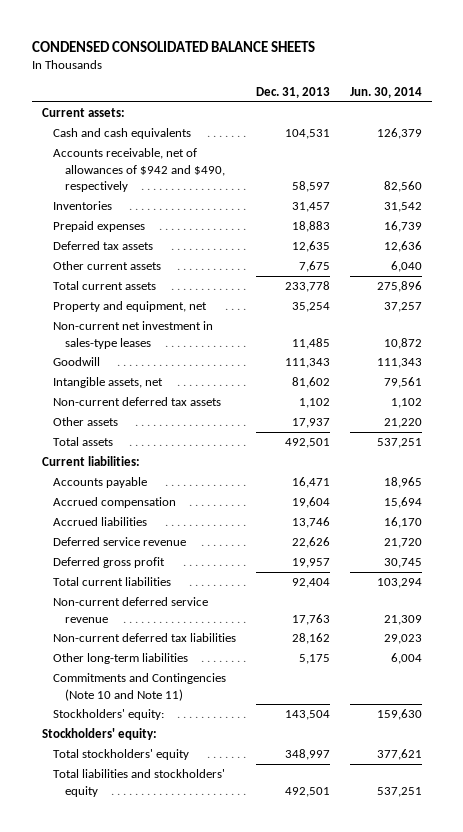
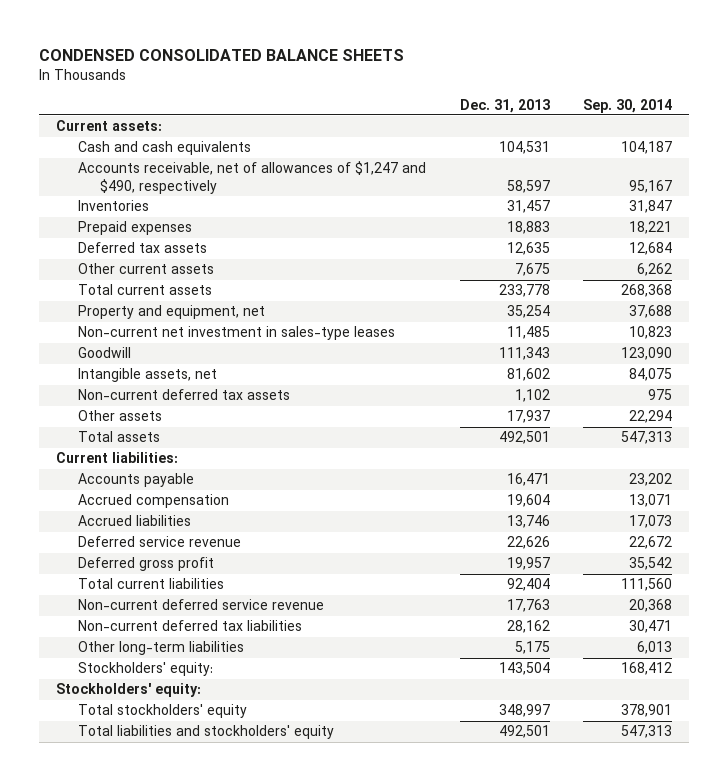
- | Dec. 31, 2013 | Jun. 30, 2014
+ | Dec. 31, 2013 | Sep. 30, 2014
- Accounts receivable, net of allowances of $942 and $490, respectively | 58,597 | 82,560
+ Accounts receivable, net of allowances of $1,247 and $490, respectively | 58,597 | 95,167
- Commitments and Contingencies (Note 10 and Note 11)

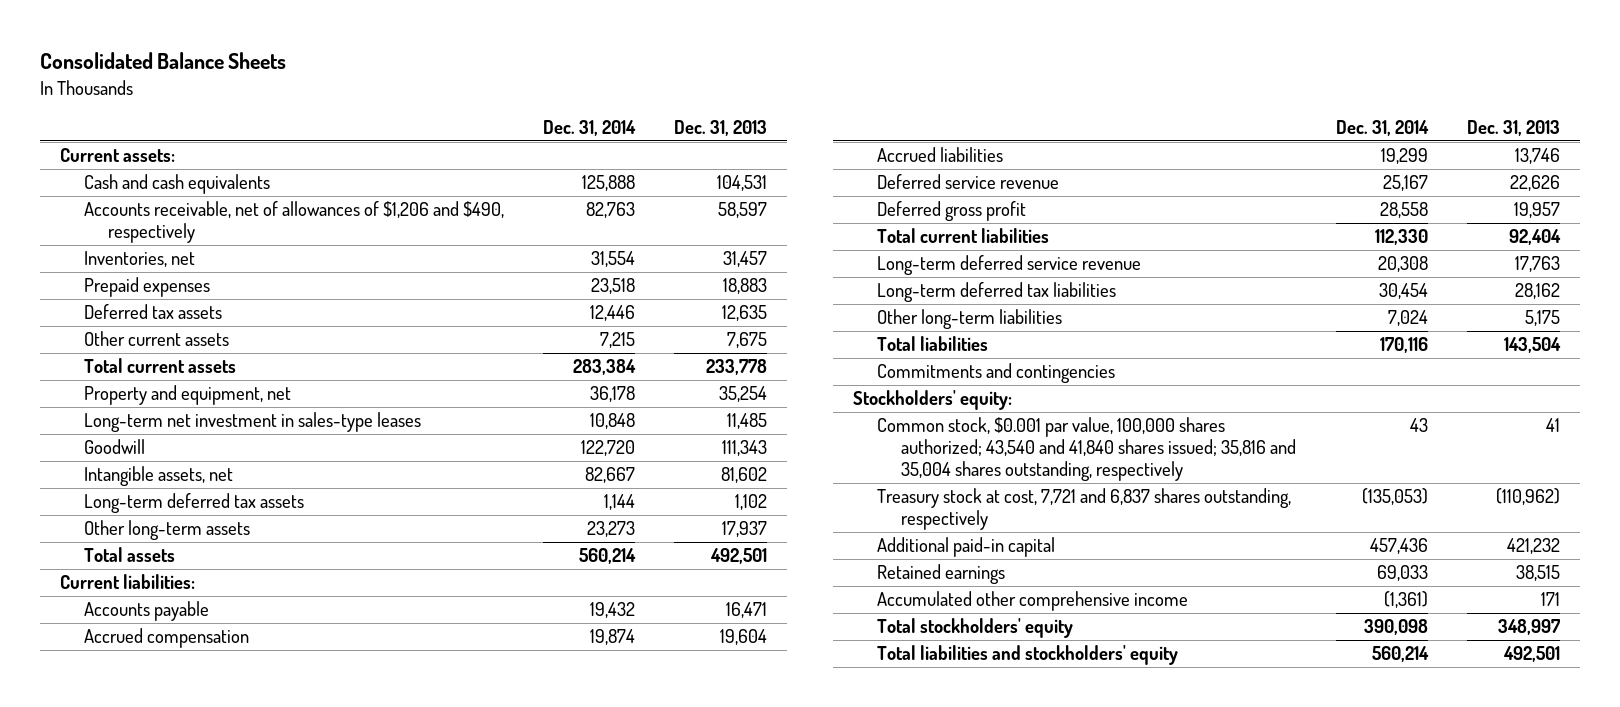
- CONDENSED CONSOLIDATED BALANCE SHEETS
+ Consolidated Balance Sheets
- | Dec. 31, 2013 | Sep. 30, 2014
+ | Dec. 31, 2014 | Dec. 31, 2013
- Accounts receivable, net of allowances of $1,247 and $490, respectively | 58,597 | 95,167
- Inventories | 31,457 | 31,847
+ Accounts receivable, net of allowances of $1,206 and $490, respectively | 82,763 | 58,597
+ Inventories, net | 31,554 | 31,457
- Non-current net investment in sales-type leases | 11,485 | 10,823
+ Long-term net investment in sales-type leases | 10,848 | 11,485
- Non-current deferred tax assets | 1,102 | 975
- Other assets | 17,937 | 22,294
+ Long-term deferred tax assets | 1,144 | 1,102
+ Other long-term assets | 23,273 | 17,937
- Non-current deferred service revenue | 17,763 | 20,368
- Non-current deferred tax liabilities | 28,162 | 30,471
+ Long-term deferred service revenue | 20,308 | 17,763
+ Long-term deferred tax liabilities | 30,454 | 28,162
- Stockholders' equity: | 143,504 | 168,412
+ Total liabilities | 170,116 | 143,504
+ Commitments and contingencies
+ Common stock, $0.001 par value, 100,000 shares authorized; 43,540 and 41,840 shares issued; 35,816 and 35,004 shares outstanding, respectively | 43 | 41
+ Treasury stock at cost, 7,721 and 6,837 shares outstanding, respectively | (135,053) | (110,962)
+ Additional paid-in capital | 457,436 | 421,232
+ Retained earnings | 69,033 | 38,515
+ Accumulated other comprehensive income | (1,361) | 171

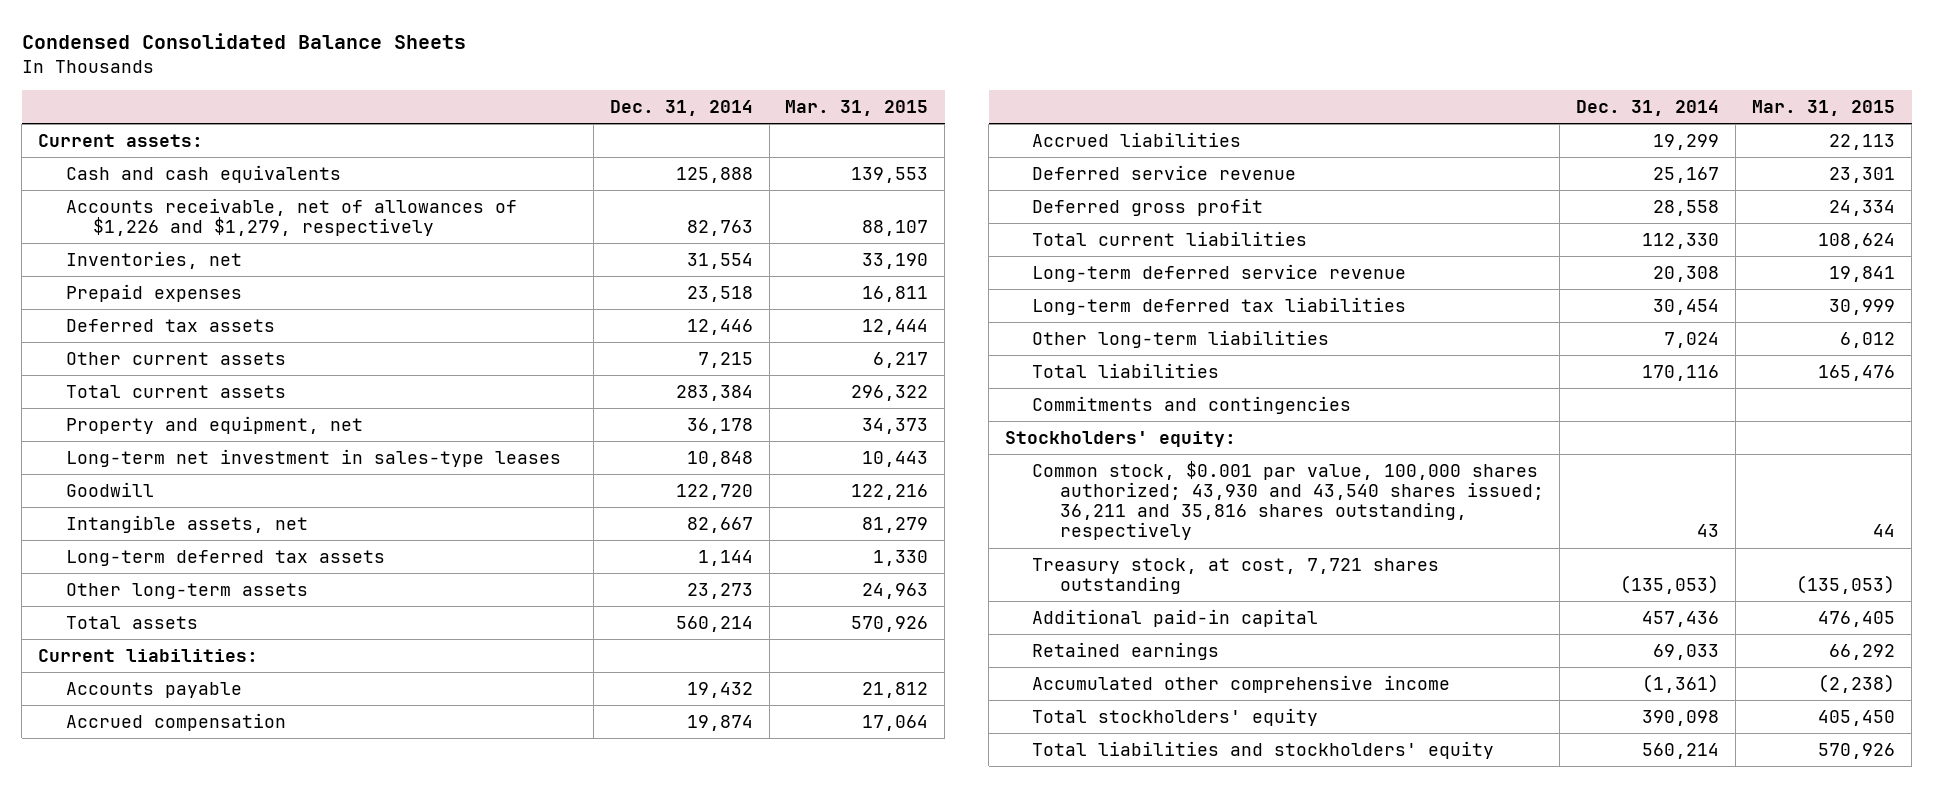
- Consolidated Balance Sheets
+ Condensed Consolidated Balance Sheets
- | Dec. 31, 2014 | Dec. 31, 2013
+ | Dec. 31, 2014 | Mar. 31, 2015
- Accounts receivable, net of allowances of $1,206 and $490, respectively | 82,763 | 58,597
+ Accounts receivable, net of allowances of $1,226 and $1,279, respectively | 82,763 | 88,107
- Common stock, $0.001 par value, 100,000 shares authorized; 43,540 and 41,840 shares issued; 35,816 and 35,004 shares outstanding, respectively | 43 | 41
- Treasury stock at cost, 7,721 and 6,837 shares outstanding, respectively | (135,053) | (110,962)
+ Common stock, $0.001 par value, 100,000 shares authorized; 43,930 and 43,540 shares issued; 36,211 and 35,816 shares outstanding, respectively | 43 | 44
+ Treasury stock, at cost, 7,721 shares outstanding | (135,053) | (135,053)

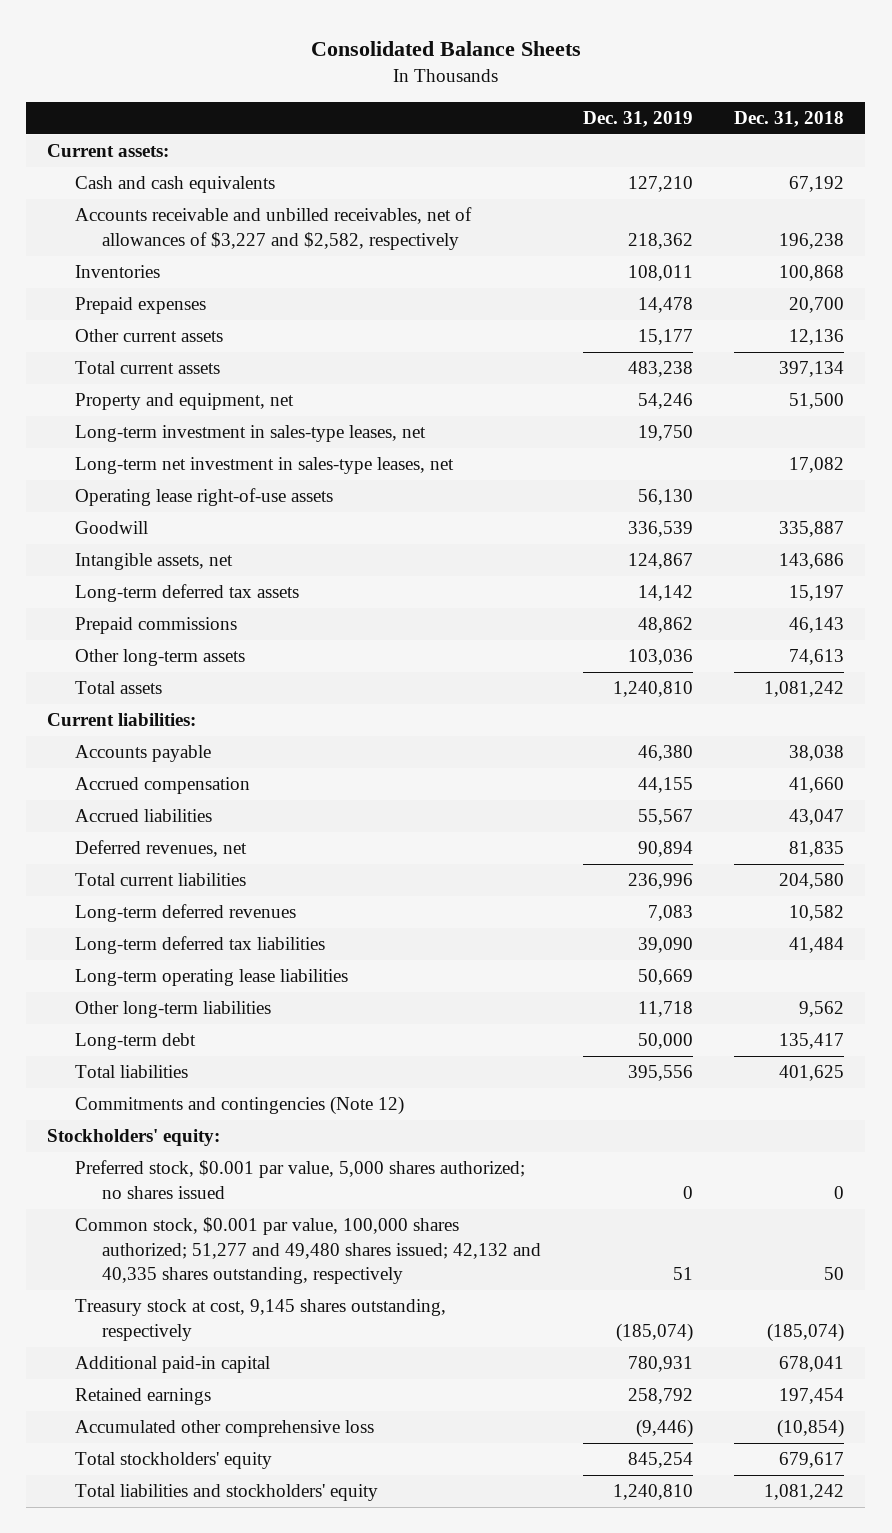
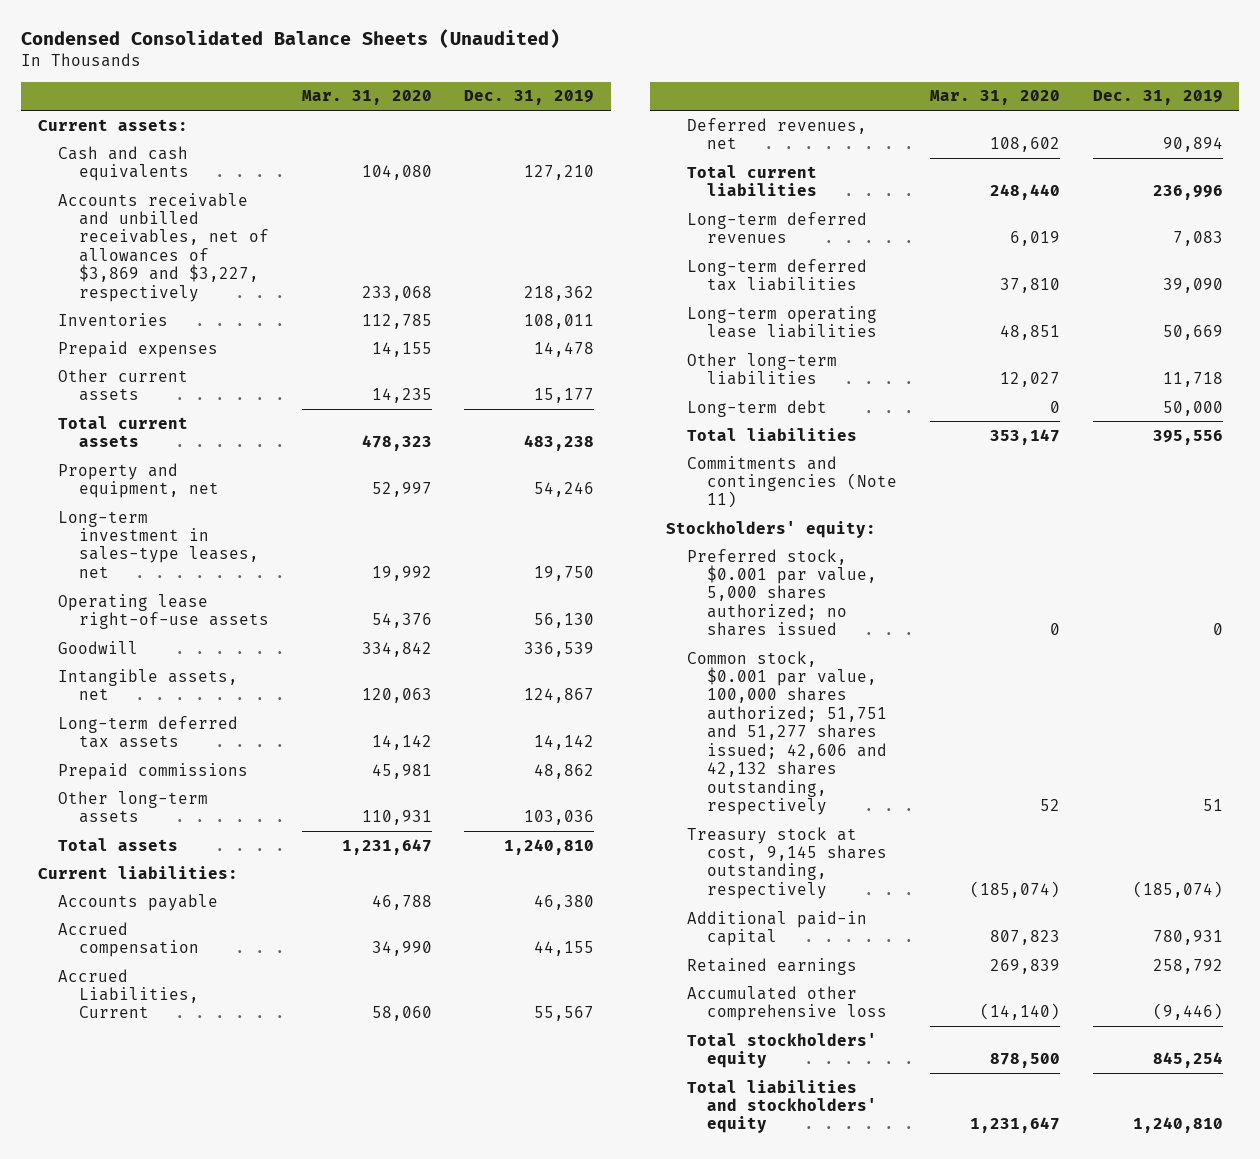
- Consolidated Balance Sheets
+ Condensed Consolidated Balance Sheets (Unaudited)
- | Dec. 31, 2019 | Dec. 31, 2018
+ | Mar. 31, 2020 | Dec. 31, 2019
- Accounts receivable and unbilled receivables, net of allowances of $3,227 and $2,582, respectively | 218,362 | 196,238
+ Accounts receivable and unbilled receivables, net of allowances of $3,869 and $3,227, respectively | 233,068 | 218,362
- Long-term net investment in sales-type leases, net | | 17,082
- Accrued liabilities | 55,567 | 43,047
+ Accrued Liabilities, Current | 58,060 | 55,567
- Commitments and contingencies (Note 12)
+ Commitments and contingencies (Note 11)
- Common stock, $0.001 par value, 100,000 shares authorized; 51,277 and 49,480 shares issued; 42,132 and 40,335 shares outstanding, respectively | 51 | 50
+ Common stock, $0.001 par value, 100,000 shares authorized; 51,751 and 51,277 shares issued; 42,606 and 42,132 shares outstanding, respectively | 52 | 51

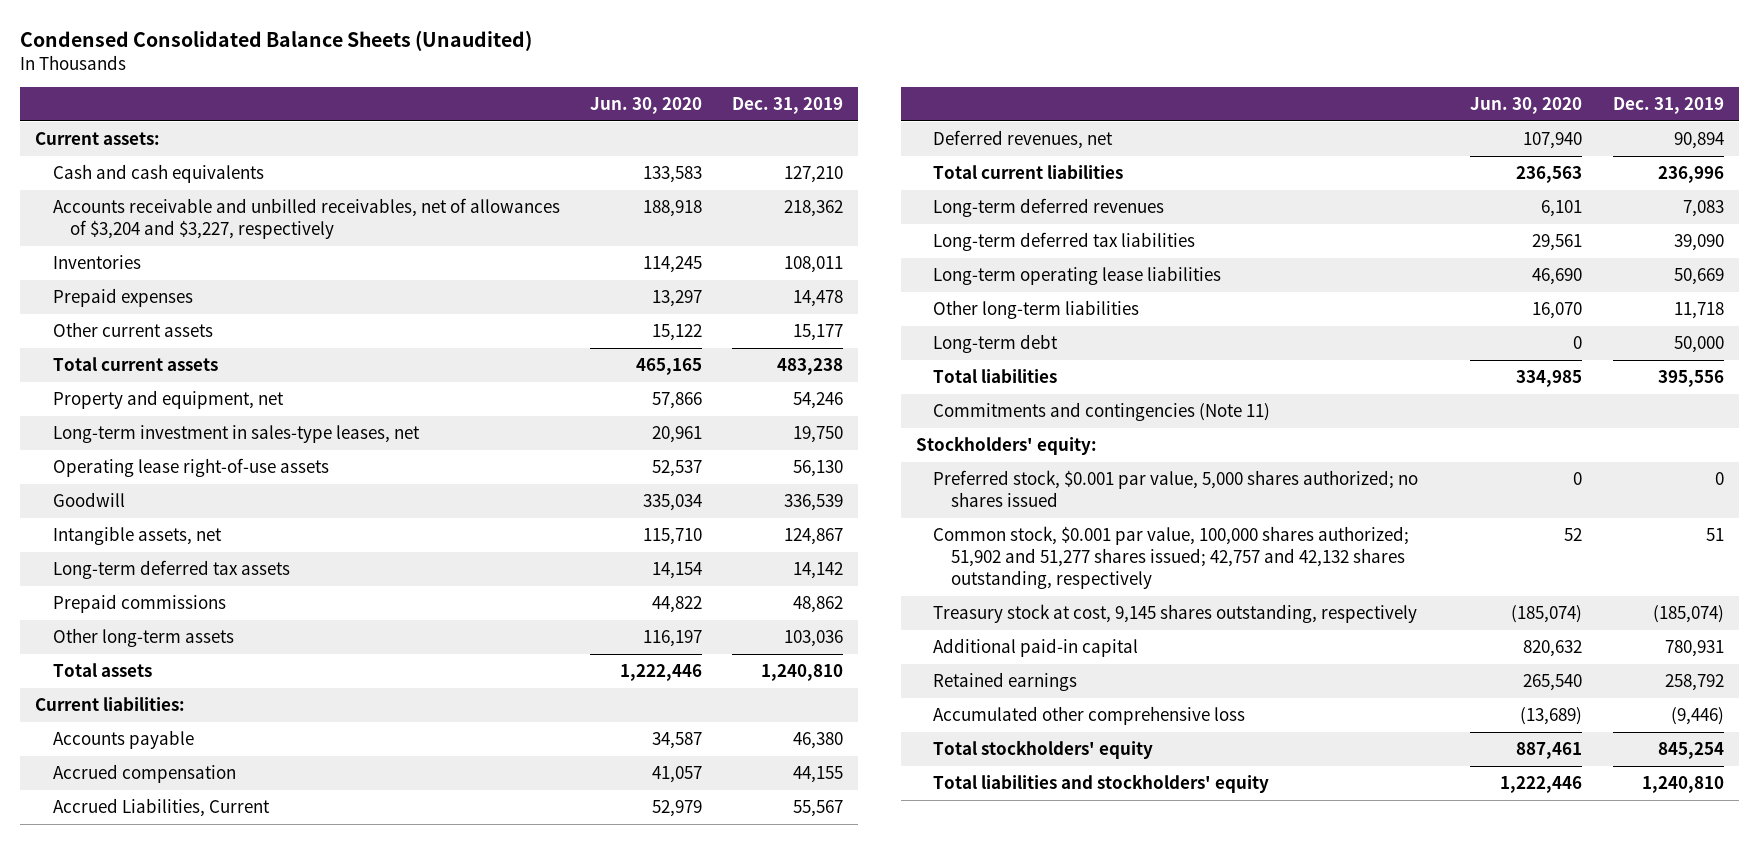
- | Mar. 31, 2020 | Dec. 31, 2019
+ | Jun. 30, 2020 | Dec. 31, 2019
- Accounts receivable and unbilled receivables, net of allowances of $3,869 and $3,227, respectively | 233,068 | 218,362
+ Accounts receivable and unbilled receivables, net of allowances of $3,204 and $3,227, respectively | 188,918 | 218,362
- Common stock, $0.001 par value, 100,000 shares authorized; 51,751 and 51,277 shares issued; 42,606 and 42,132 shares outstanding, respectively | 52 | 51
+ Common stock, $0.001 par value, 100,000 shares authorized; 51,902 and 51,277 shares issued; 42,757 and 42,132 shares outstanding, respectively | 52 | 51

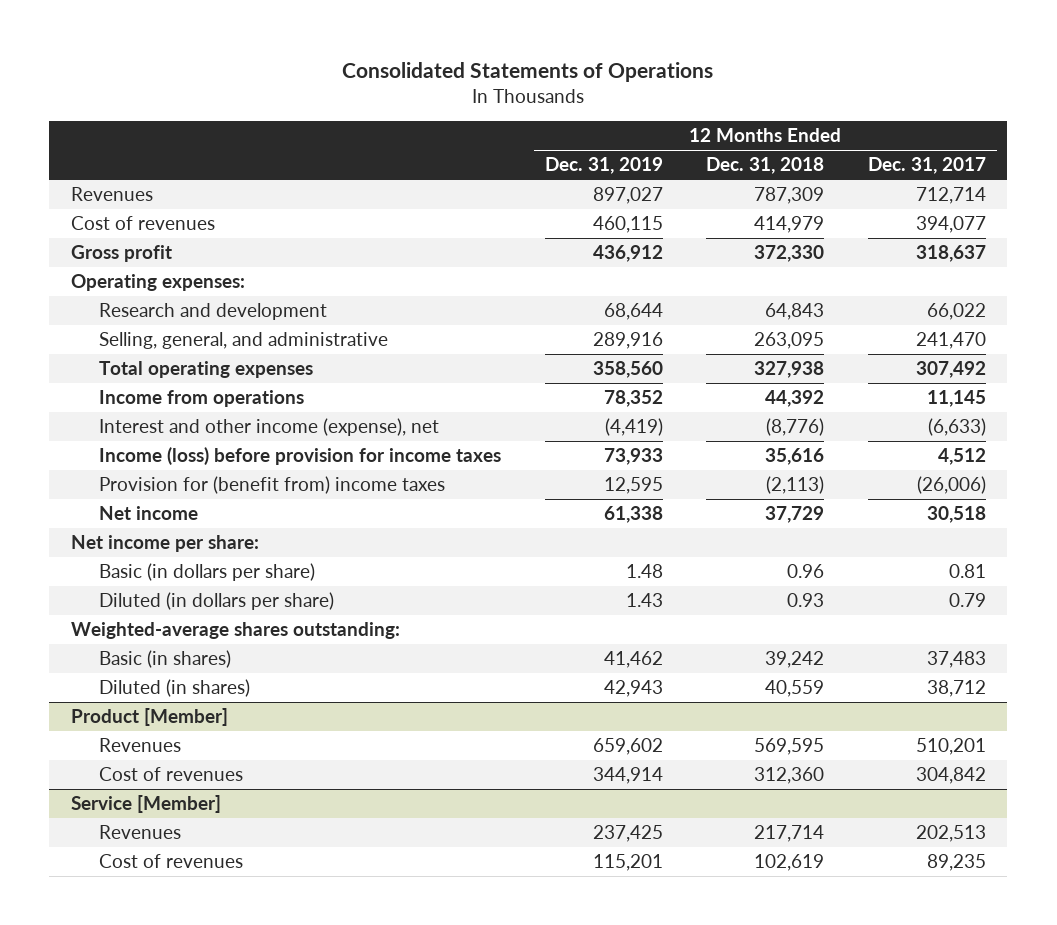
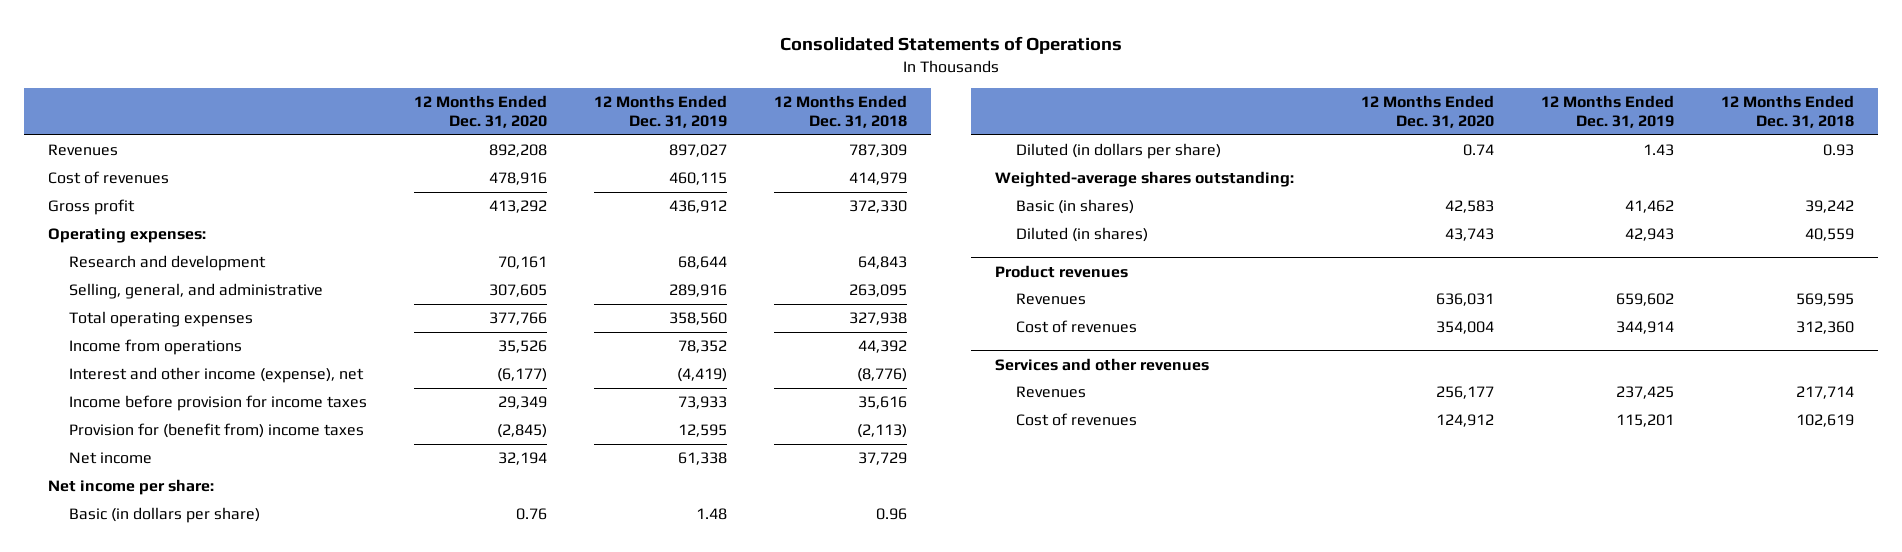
- | 12 Months Ended Dec. 31, 2019 | 12 Months Ended Dec. 31, 2018 | 12 Months Ended Dec. 31, 2017
+ | 12 Months Ended Dec. 31, 2020 | 12 Months Ended Dec. 31, 2019 | 12 Months Ended Dec. 31, 2018
- Income (loss) before provision for income taxes | 73,933 | 35,616 | 4,512
+ Income before provision for income taxes | 29,349 | 73,933 | 35,616
- Product [Member]
+ Product revenues
- Service [Member]
+ Services and other revenues

